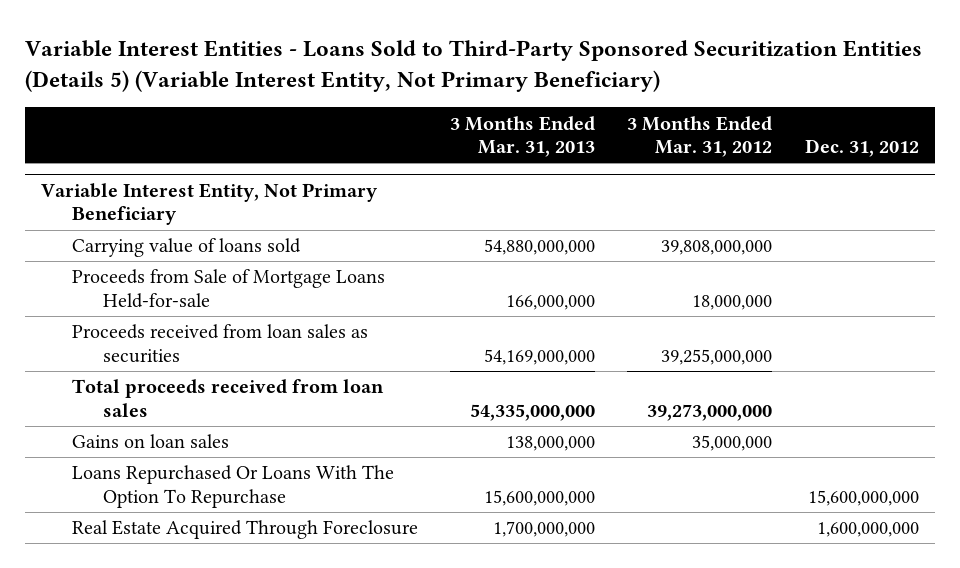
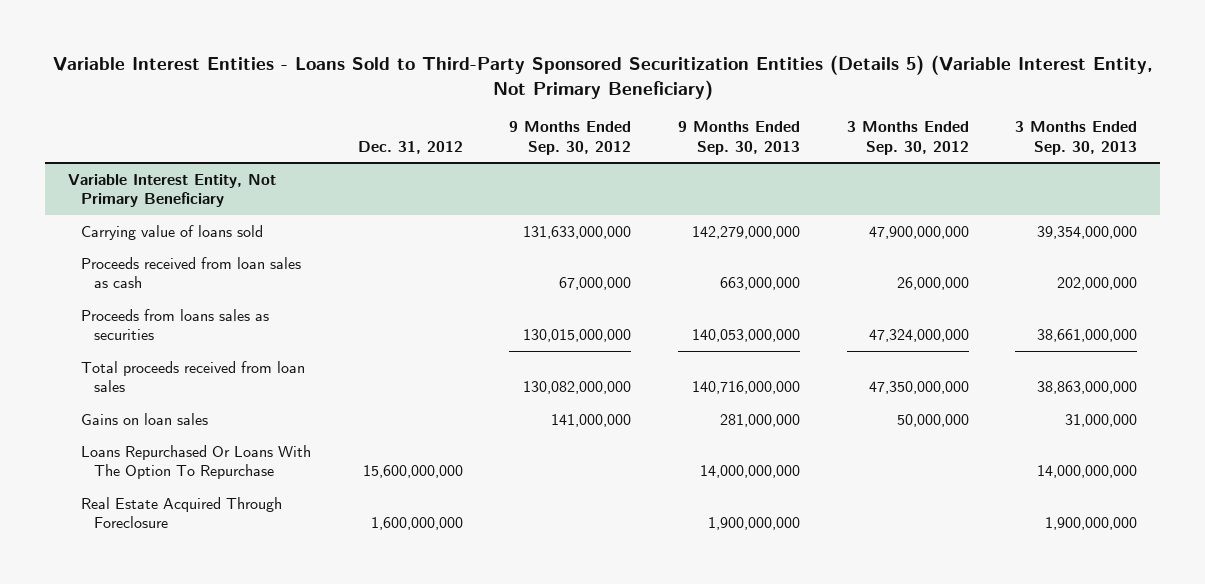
- | 3 Months Ended Mar. 31, 2013 | 3 Months Ended Mar. 31, 2012 | Dec. 31, 2012
+ | Dec. 31, 2012 | 9 Months Ended Sep. 30, 2012 | 9 Months Ended Sep. 30, 2013 | 3 Months Ended Sep. 30, 2012 | 3 Months Ended Sep. 30, 2013
@ Variable Interest Entity, Not Primary Beneficiary
- Proceeds from Sale of Mortgage Loans Held-for-sale | 166,000,000 | 18,000,000 |
- Proceeds received from loan sales as securities | 54,169,000,000 | 39,255,000,000 |
+ Proceeds received from loan sales as cash | | 67,000,000 | 663,000,000 | 26,000,000 | 202,000,000
+ Proceeds from loans sales as securities | | 130,015,000,000 | 140,053,000,000 | 47,324,000,000 | 38,661,000,000

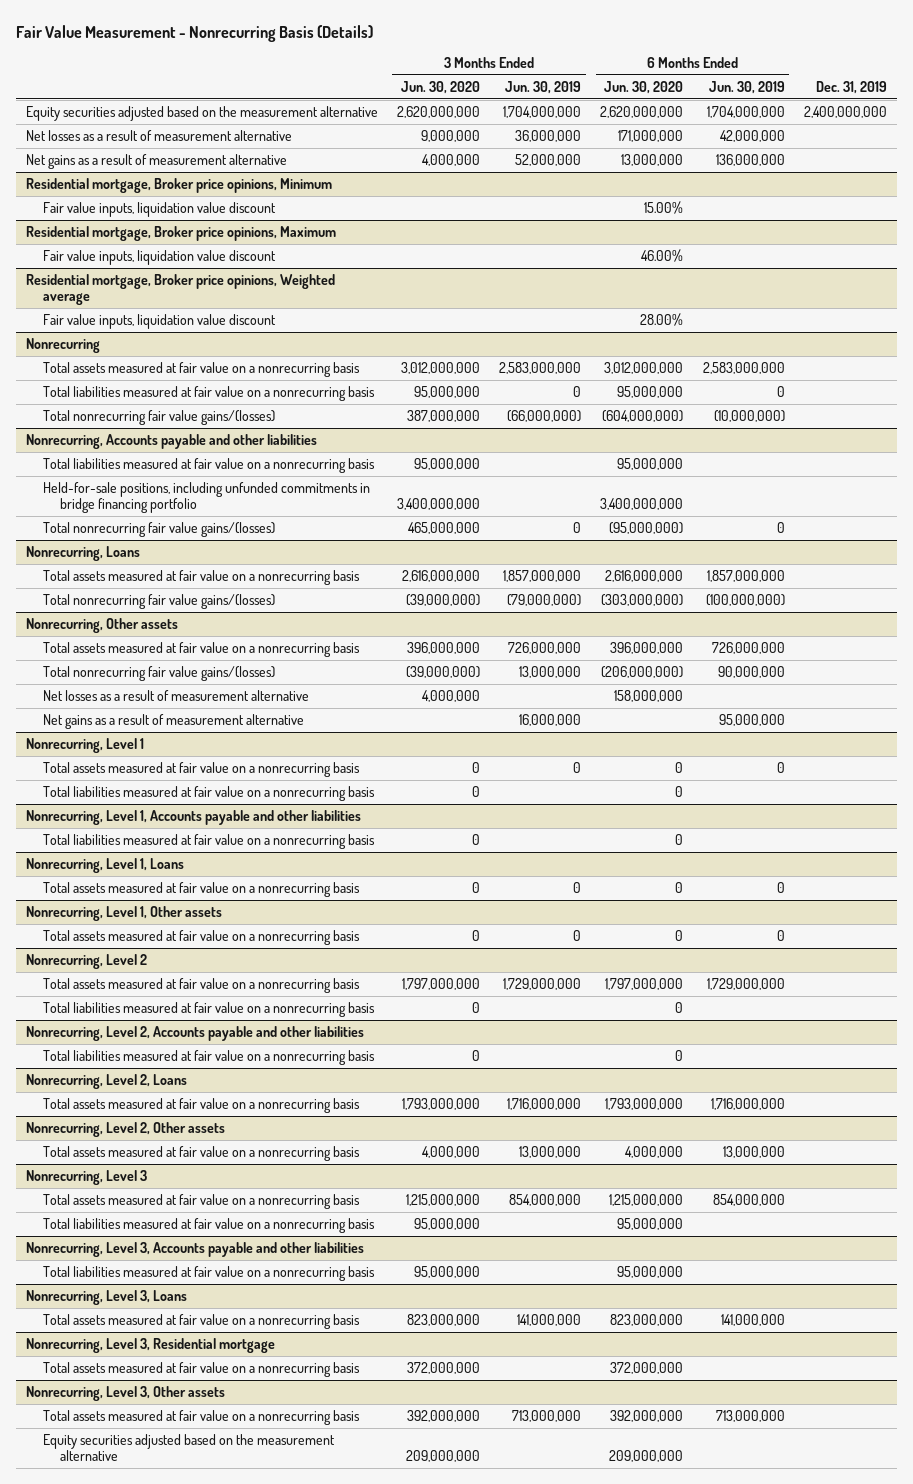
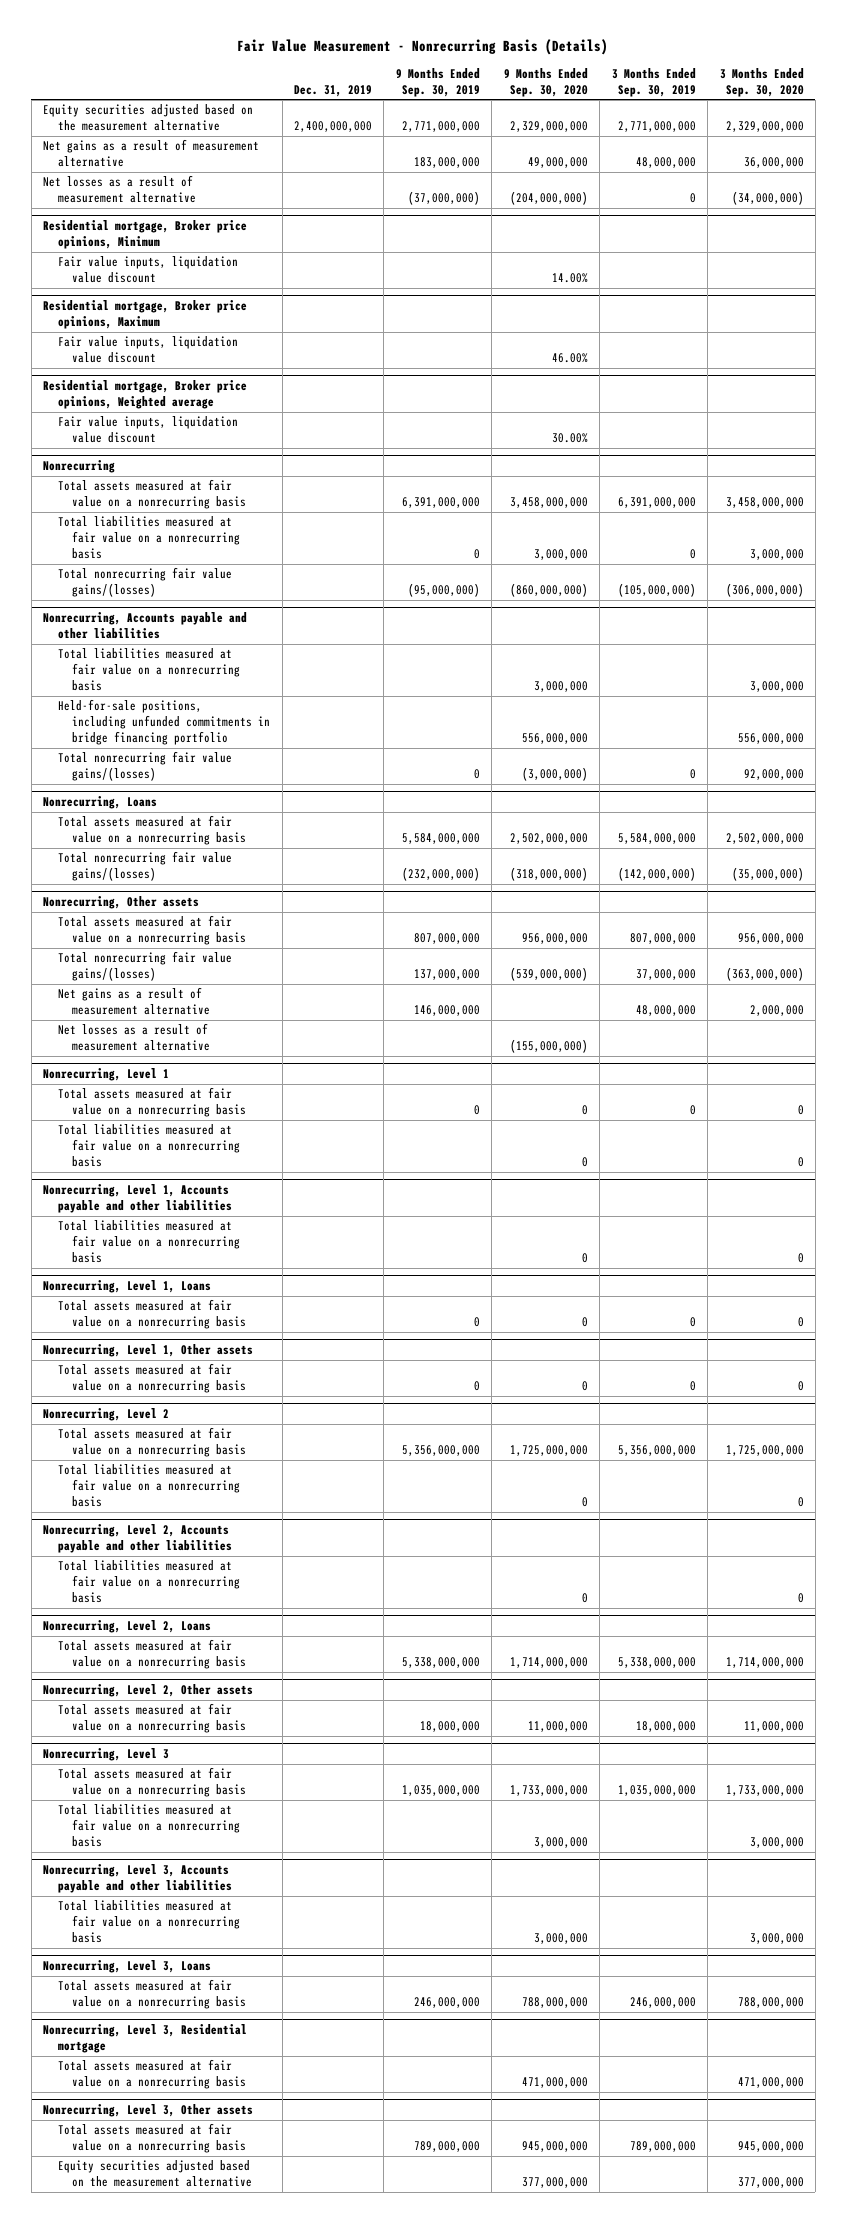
- | 3 Months Ended Jun. 30, 2020 | 3 Months Ended Jun. 30, 2019 | 6 Months Ended Jun. 30, 2020 | 6 Months Ended Jun. 30, 2019 | Dec. 31, 2019
+ | Dec. 31, 2019 | 9 Months Ended Sep. 30, 2019 | 9 Months Ended Sep. 30, 2020 | 3 Months Ended Sep. 30, 2019 | 3 Months Ended Sep. 30, 2020
moved down: Net losses as a result of measurement alternative | | (37,000,000) | (204,000,000) | 0 | (34,000,000)
@ Nonrecurring, Other assets
moved down: Net losses as a result of measurement alternative | | | (155,000,000) | |

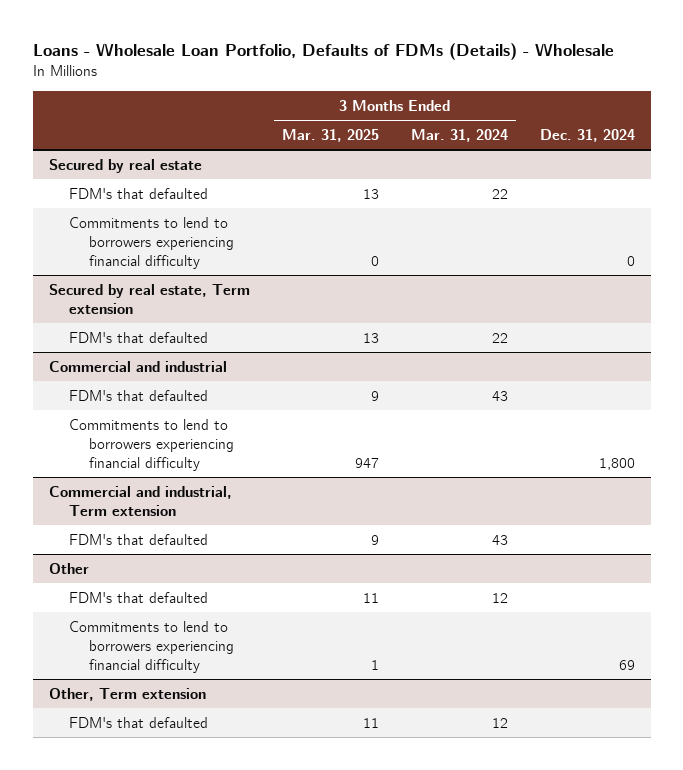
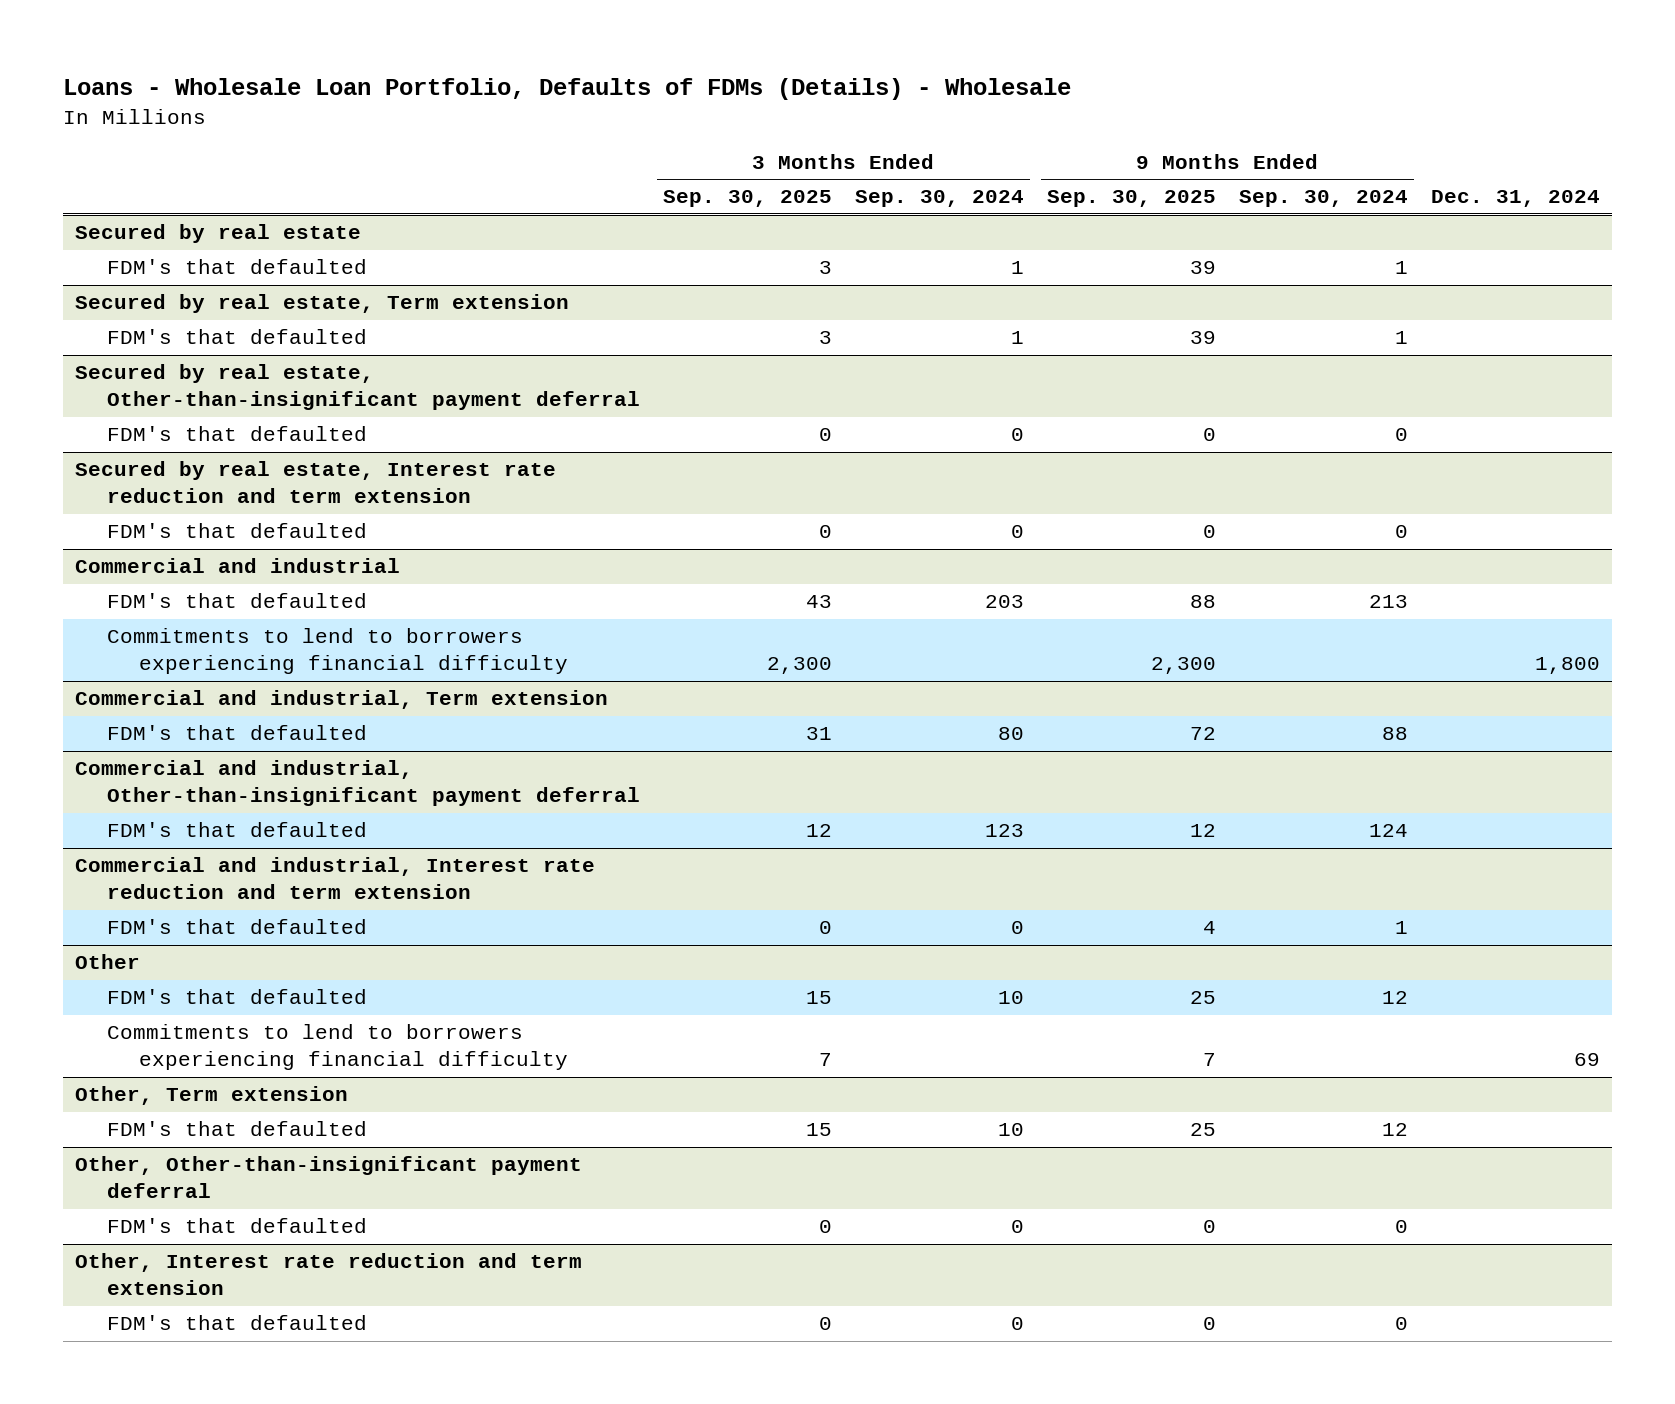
- | 3 Months Ended Mar. 31, 2025 | 3 Months Ended Mar. 31, 2024 | Dec. 31, 2024
+ | 3 Months Ended Sep. 30, 2025 | 3 Months Ended Sep. 30, 2024 | 9 Months Ended Sep. 30, 2025 | 9 Months Ended Sep. 30, 2024 | Dec. 31, 2024
@ Secured by real estate
- Commitments to lend to borrowers experiencing financial difficulty | 0 | | 0
+ Secured by real estate, Other-than-insignificant payment deferral
+ FDM's that defaulted | 0 | 0 | 0 | 0 |
+ Secured by real estate, Interest rate reduction and term extension
+ FDM's that defaulted | 0 | 0 | 0 | 0 |
+ Commercial and industrial, Other-than-insignificant payment deferral
+ FDM's that defaulted | 12 | 123 | 12 | 124 |
+ Commercial and industrial, Interest rate reduction and term extension
+ FDM's that defaulted | 0 | 0 | 4 | 1 |
+ Other, Other-than-insignificant payment deferral
+ FDM's that defaulted | 0 | 0 | 0 | 0 |
+ Other, Interest rate reduction and term extension
+ FDM's that defaulted | 0 | 0 | 0 | 0 |

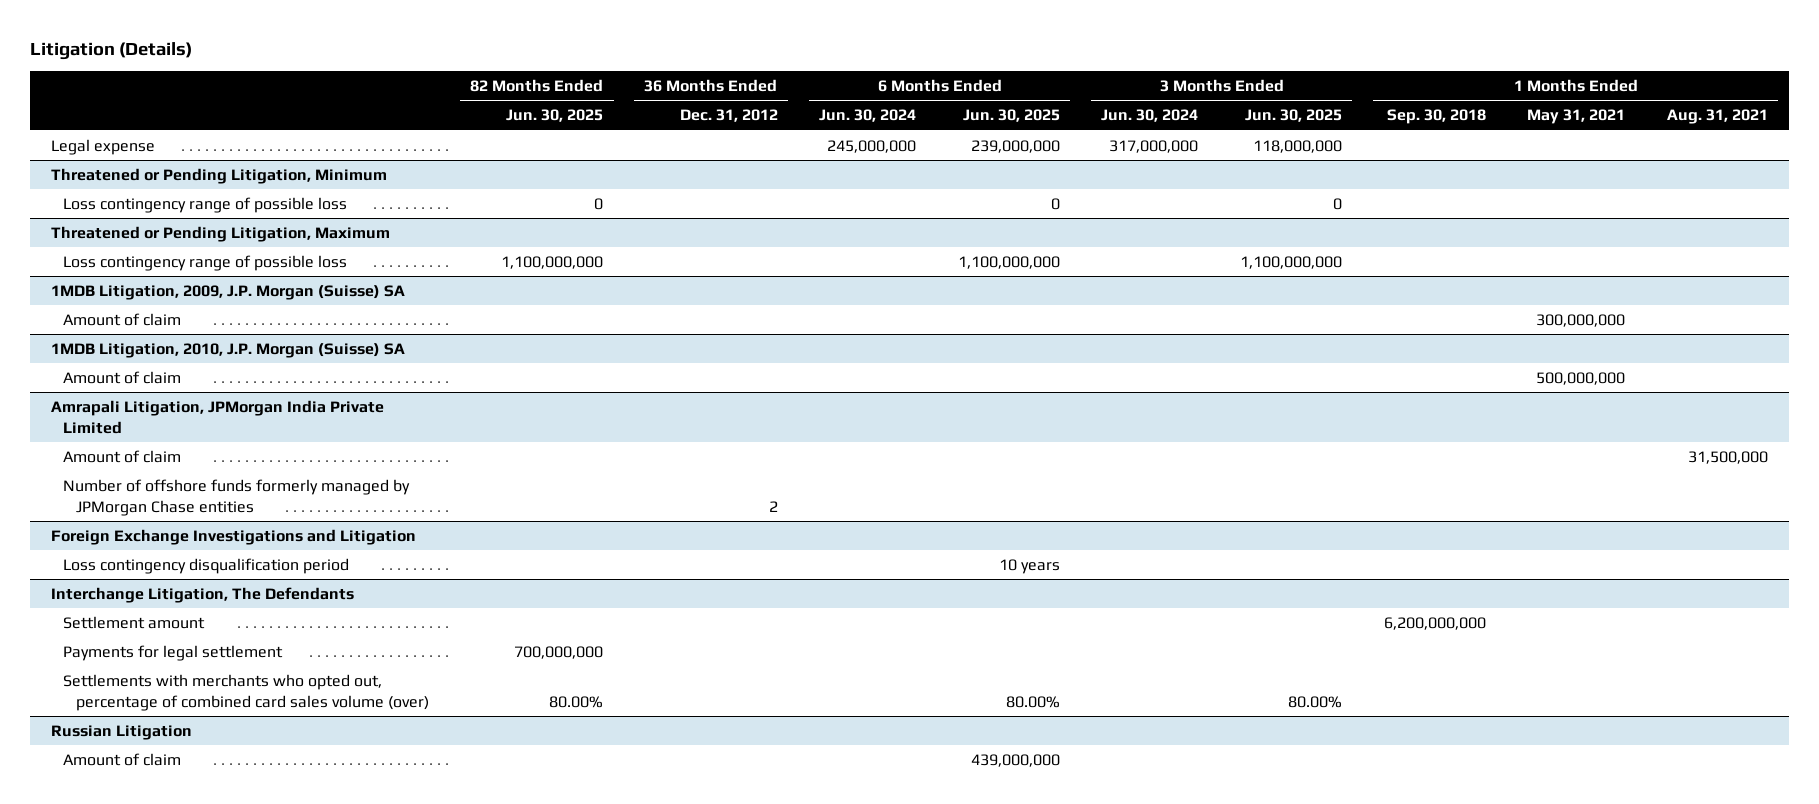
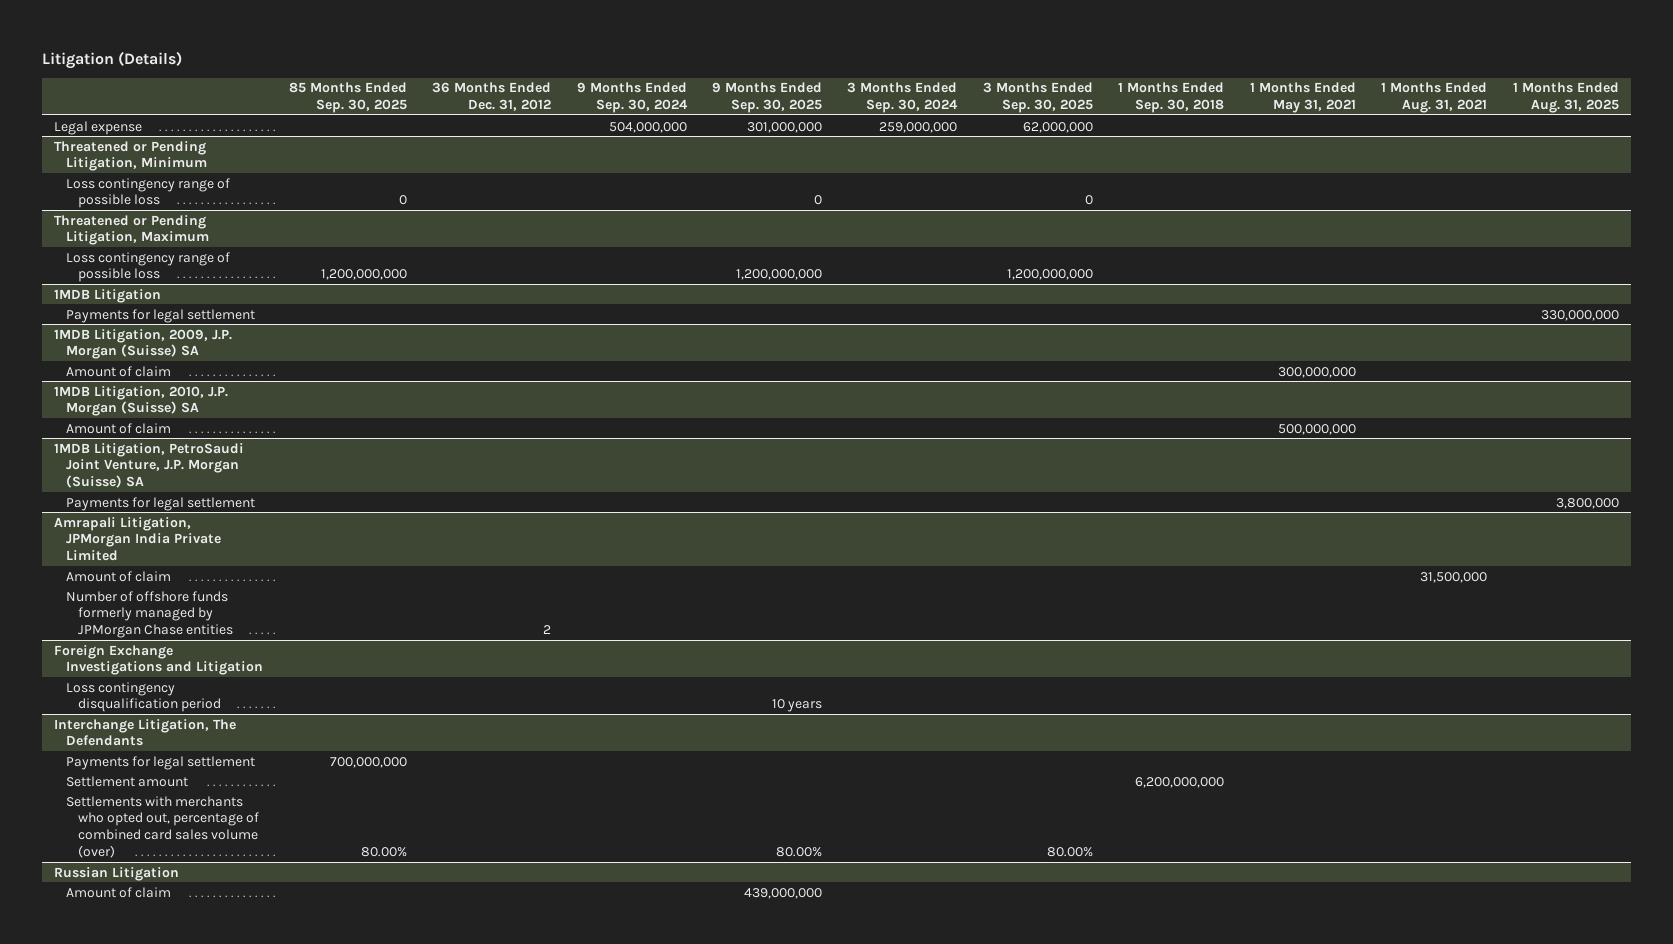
- | 82 Months Ended Jun. 30, 2025 | 36 Months Ended Dec. 31, 2012 | 6 Months Ended Jun. 30, 2024 | 6 Months Ended Jun. 30, 2025 | 3 Months Ended Jun. 30, 2024 | 3 Months Ended Jun. 30, 2025 | 1 Months Ended Sep. 30, 2018 | 1 Months Ended May 31, 2021 | 1 Months Ended Aug. 31, 2021
+ | 85 Months Ended Sep. 30, 2025 | 36 Months Ended Dec. 31, 2012 | 9 Months Ended Sep. 30, 2024 | 9 Months Ended Sep. 30, 2025 | 3 Months Ended Sep. 30, 2024 | 3 Months Ended Sep. 30, 2025 | 1 Months Ended Sep. 30, 2018 | 1 Months Ended May 31, 2021 | 1 Months Ended Aug. 31, 2021 | 1 Months Ended Aug. 31, 2025
+ 1MDB Litigation
+ Payments for legal settlement | | | | | | | | | | 330,000,000
+ 1MDB Litigation, PetroSaudi Joint Venture, J.P. Morgan (Suisse) SA
+ Payments for legal settlement | | | | | | | | | | 3,800,000
@ Interchange Litigation, The Defendants
moved down: Settlement amount | | | | | | | 6,200,000,000 | | |

